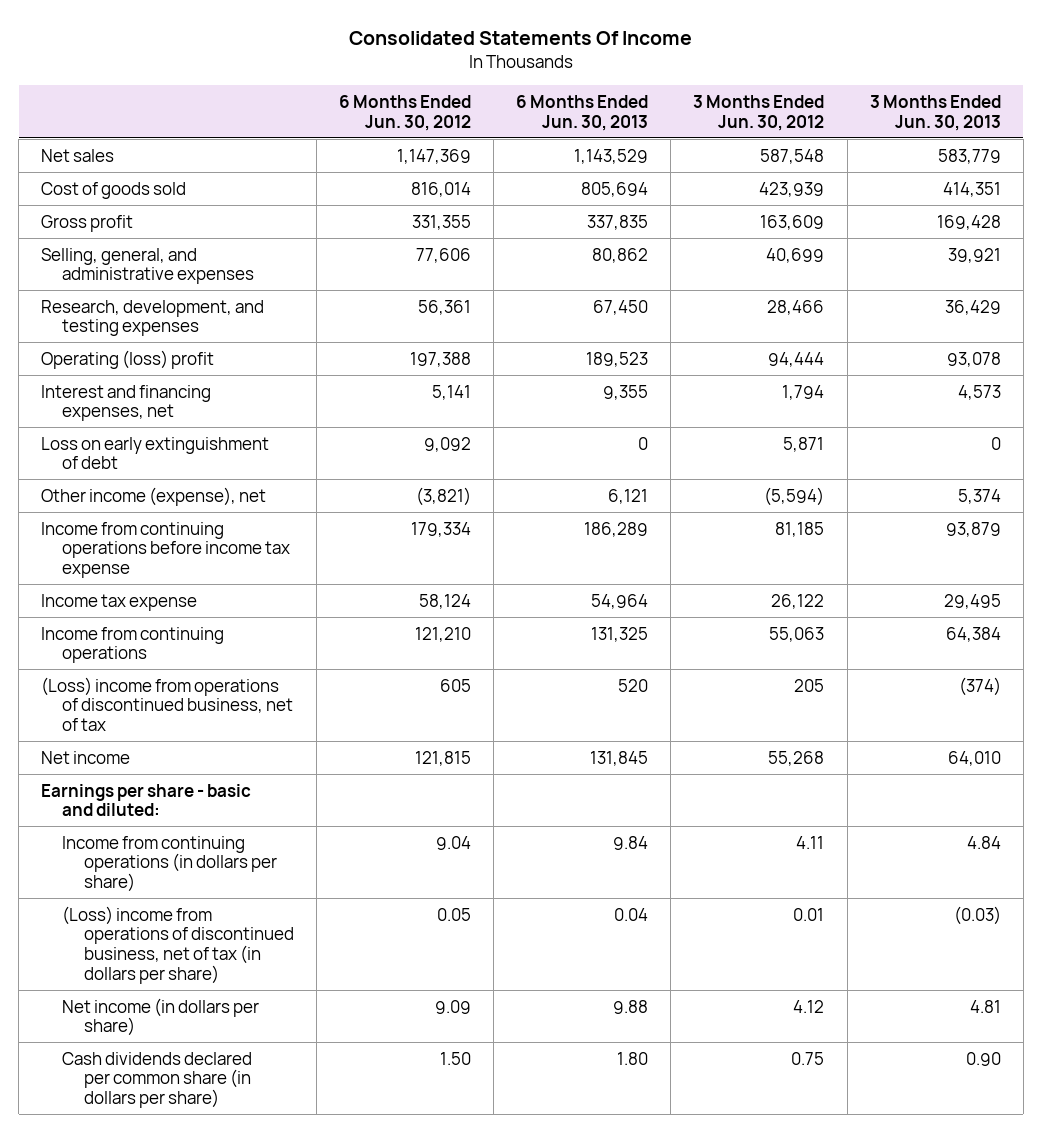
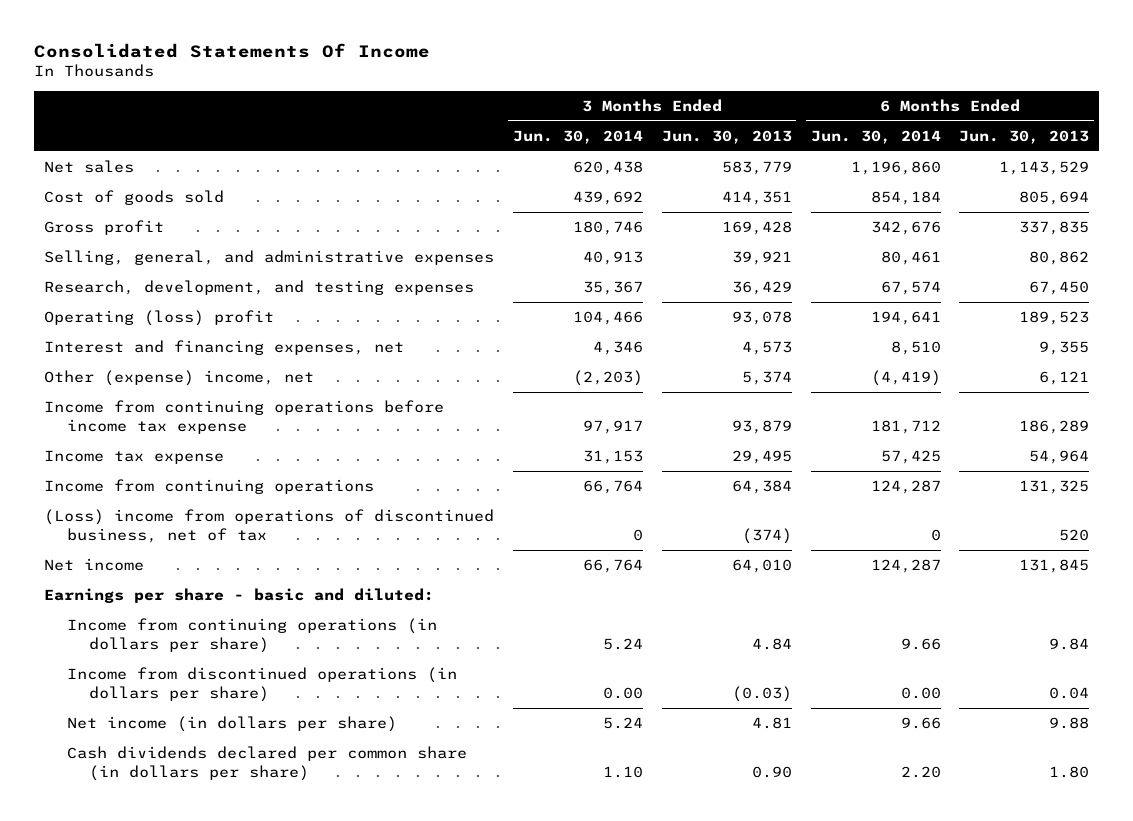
- | 6 Months Ended Jun. 30, 2012 | 6 Months Ended Jun. 30, 2013 | 3 Months Ended Jun. 30, 2012 | 3 Months Ended Jun. 30, 2013
+ | 3 Months Ended Jun. 30, 2014 | 3 Months Ended Jun. 30, 2013 | 6 Months Ended Jun. 30, 2014 | 6 Months Ended Jun. 30, 2013
- Loss on early extinguishment of debt | 9,092 | 0 | 5,871 | 0
- Other income (expense), net | (3,821) | 6,121 | (5,594) | 5,374
+ Other (expense) income, net | (2,203) | 5,374 | (4,419) | 6,121
- (Loss) income from operations of discontinued business, net of tax (in dollars per share) | 0.05 | 0.04 | 0.01 | (0.03)
+ Income from discontinued operations (in dollars per share) | 0.00 | (0.03) | 0.00 | 0.04

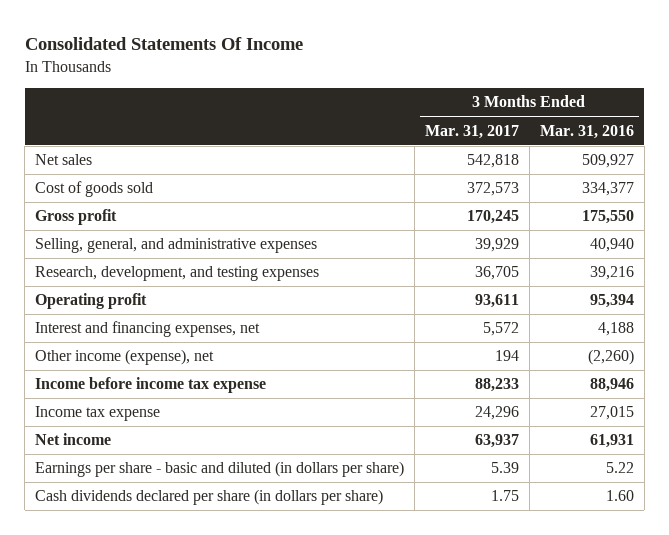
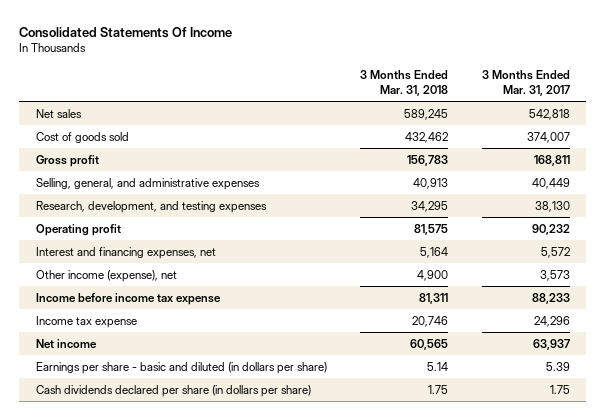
- | 3 Months Ended Mar. 31, 2017 | 3 Months Ended Mar. 31, 2016
+ | 3 Months Ended Mar. 31, 2018 | 3 Months Ended Mar. 31, 2017
- Cost of goods sold | 372,573 | 334,377
- Gross profit | 170,245 | 175,550
- Selling, general, and administrative expenses | 39,929 | 40,940
- Research, development, and testing expenses | 36,705 | 39,216
- Operating profit | 93,611 | 95,394
+ Cost of goods sold | 432,462 | 374,007
+ Gross profit | 156,783 | 168,811
+ Selling, general, and administrative expenses | 40,913 | 40,449
+ Research, development, and testing expenses | 34,295 | 38,130
+ Operating profit | 81,575 | 90,232
- Other income (expense), net | 194 | (2,260)
+ Other income (expense), net | 4,900 | 3,573

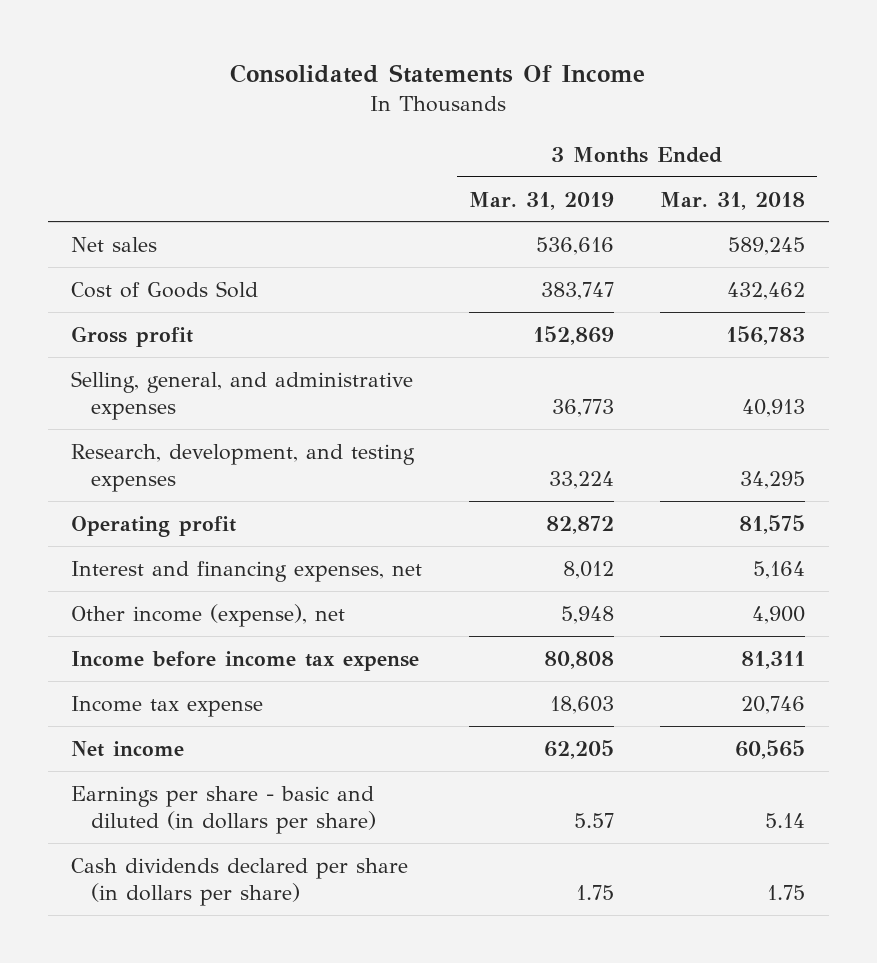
- | 3 Months Ended Mar. 31, 2018 | 3 Months Ended Mar. 31, 2017
+ | 3 Months Ended Mar. 31, 2019 | 3 Months Ended Mar. 31, 2018
- Cost of goods sold | 432,462 | 374,007
+ Cost of Goods Sold | 383,747 | 432,462

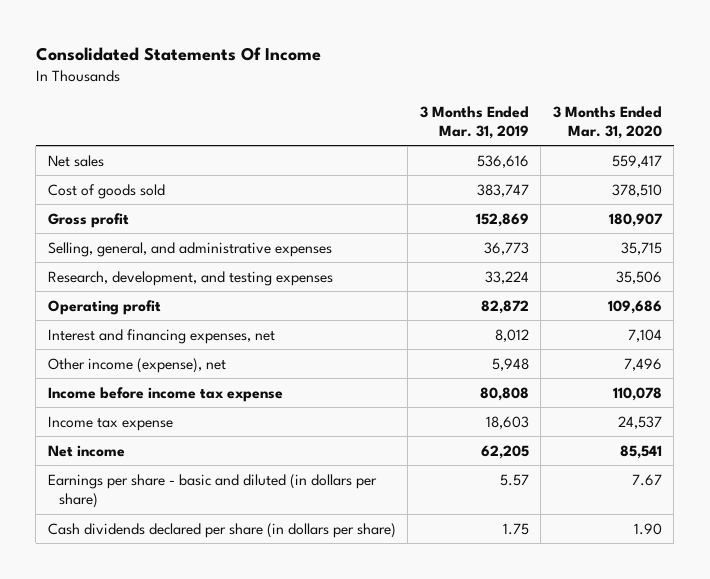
- | 3 Months Ended Mar. 31, 2019 | 3 Months Ended Mar. 31, 2018
+ | 3 Months Ended Mar. 31, 2019 | 3 Months Ended Mar. 31, 2020
- Cost of Goods Sold | 383,747 | 432,462
+ Cost of goods sold | 383,747 | 378,510

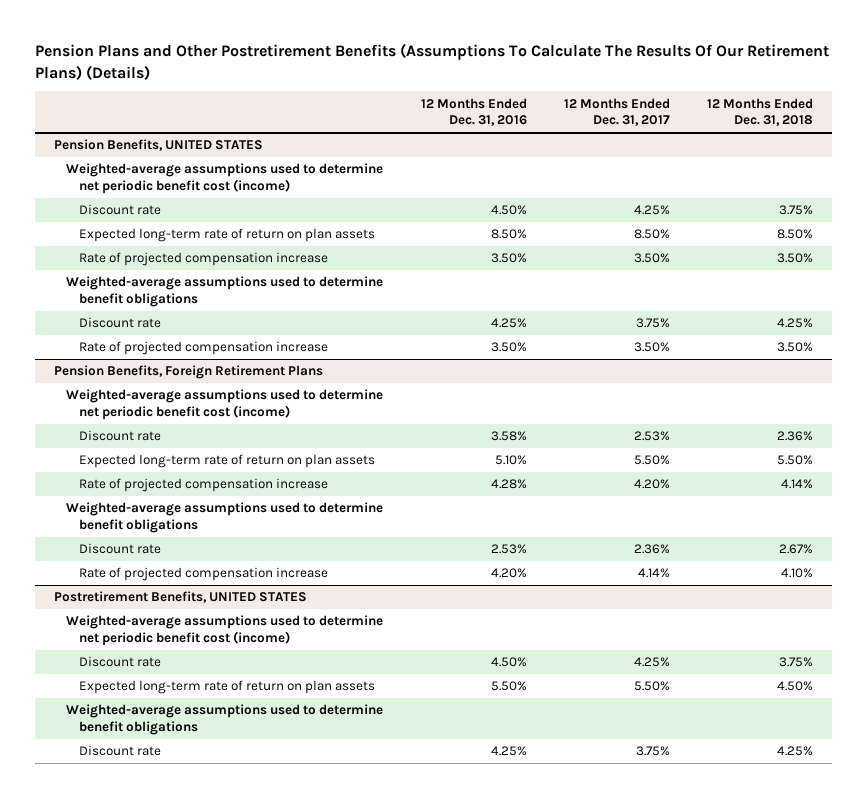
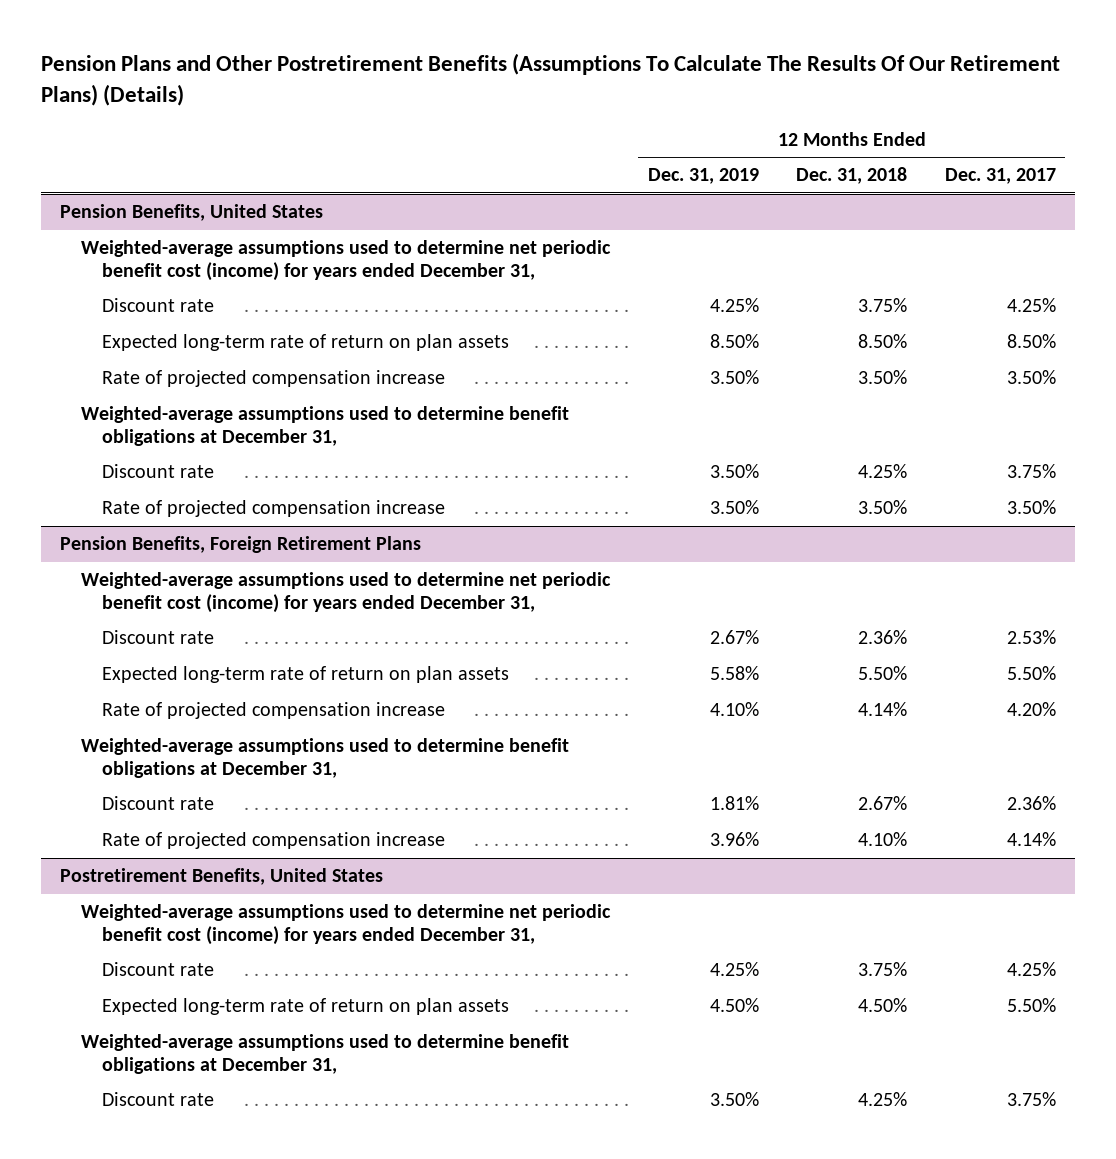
- | 12 Months Ended Dec. 31, 2016 | 12 Months Ended Dec. 31, 2017 | 12 Months Ended Dec. 31, 2018
+ | 12 Months Ended Dec. 31, 2019 | 12 Months Ended Dec. 31, 2018 | 12 Months Ended Dec. 31, 2017
- Pension Benefits, UNITED STATES
- Weighted-average assumptions used to determine net periodic benefit cost (income)
+ Pension Benefits, United States
+ Weighted-average assumptions used to determine net periodic benefit cost (income) for years ended December 31,
- Weighted-average assumptions used to determine benefit obligations
+ Weighted-average assumptions used to determine benefit obligations at December 31,
@ Pension Benefits, Foreign Retirement Plans
- Weighted-average assumptions used to determine net periodic benefit cost (income)
+ Weighted-average assumptions used to determine net periodic benefit cost (income) for years ended December 31,
- Weighted-average assumptions used to determine benefit obligations
+ Weighted-average assumptions used to determine benefit obligations at December 31,
- Postretirement Benefits, UNITED STATES
- Weighted-average assumptions used to determine net periodic benefit cost (income)
+ Postretirement Benefits, United States
+ Weighted-average assumptions used to determine net periodic benefit cost (income) for years ended December 31,
- Weighted-average assumptions used to determine benefit obligations
+ Weighted-average assumptions used to determine benefit obligations at December 31,

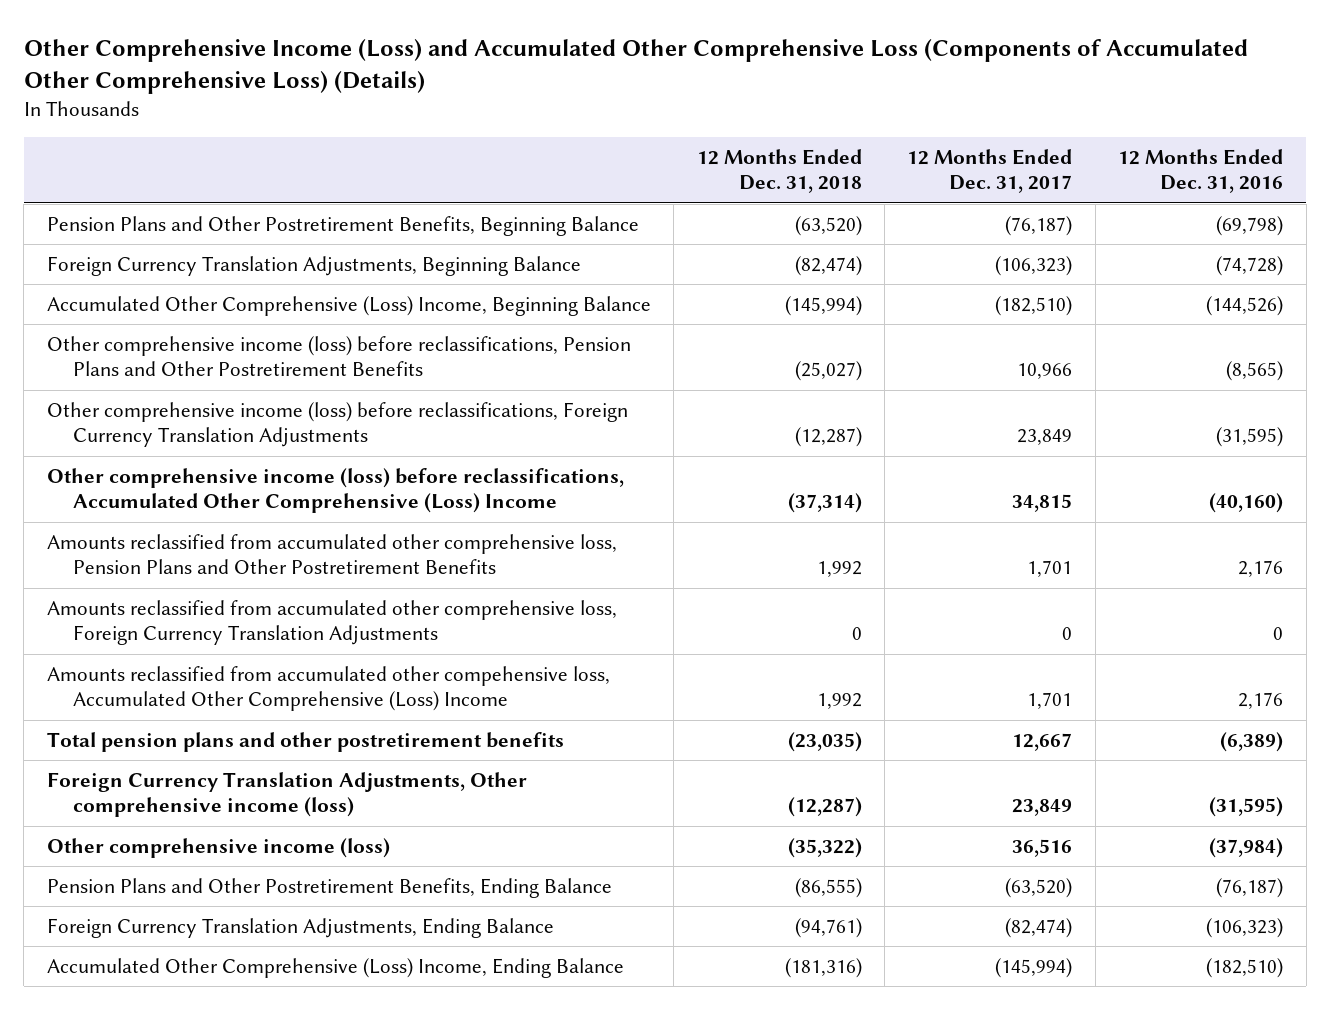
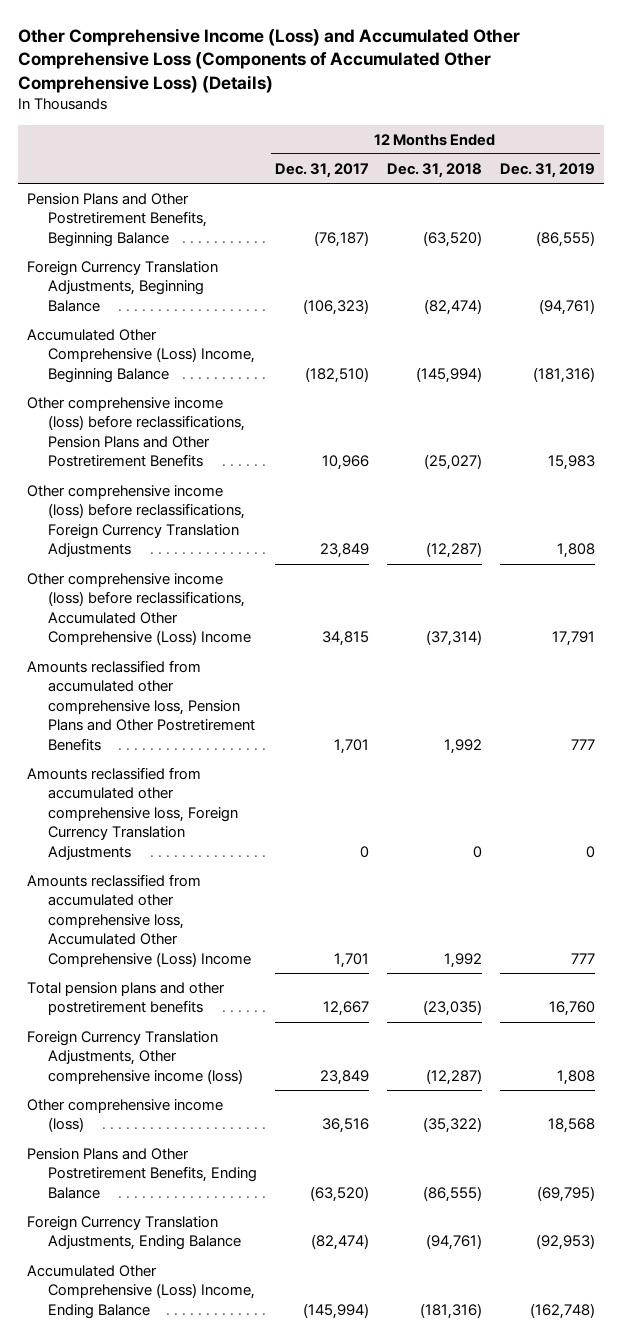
- | 12 Months Ended Dec. 31, 2018 | 12 Months Ended Dec. 31, 2017 | 12 Months Ended Dec. 31, 2016
+ | 12 Months Ended Dec. 31, 2017 | 12 Months Ended Dec. 31, 2018 | 12 Months Ended Dec. 31, 2019
- Amounts reclassified from accumulated other compehensive loss, Accumulated Other Comprehensive (Loss) Income | 1,992 | 1,701 | 2,176
+ Amounts reclassified from accumulated other comprehensive loss, Accumulated Other Comprehensive (Loss) Income | 1,701 | 1,992 | 777

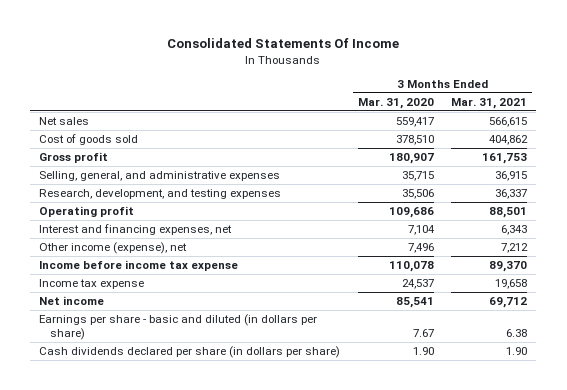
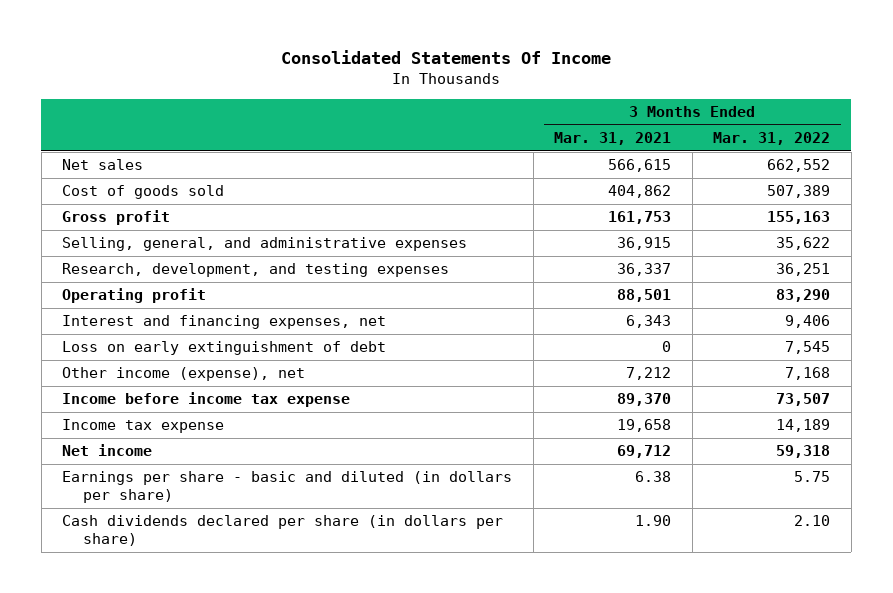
- | 3 Months Ended Mar. 31, 2020 | 3 Months Ended Mar. 31, 2021
+ | 3 Months Ended Mar. 31, 2021 | 3 Months Ended Mar. 31, 2022
+ Loss on early extinguishment of debt | 0 | 7,545

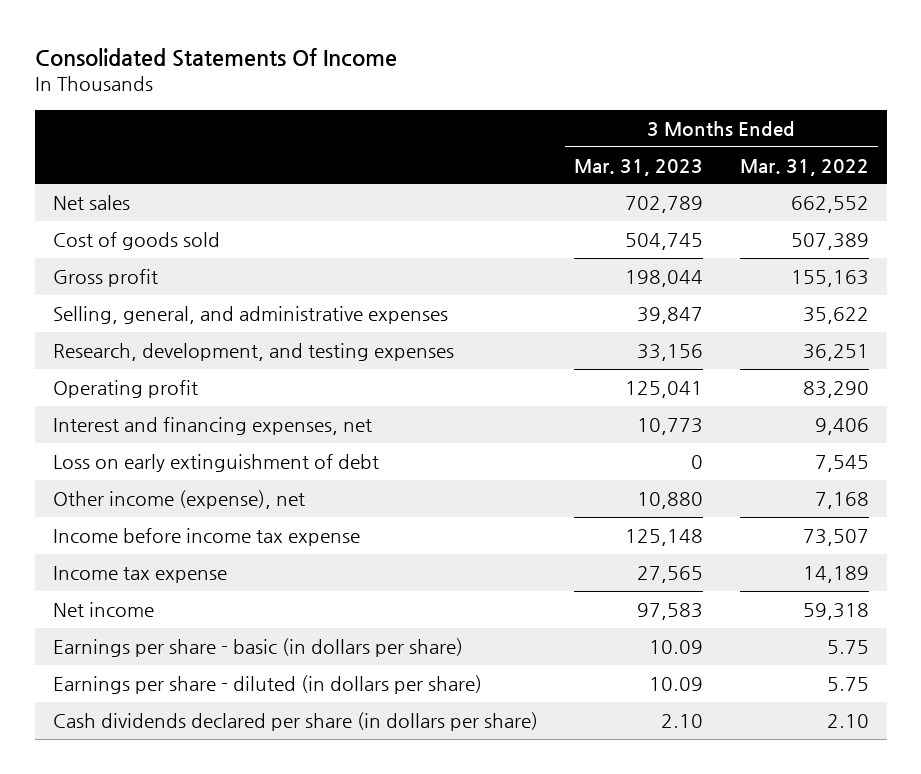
- | 3 Months Ended Mar. 31, 2021 | 3 Months Ended Mar. 31, 2022
+ | 3 Months Ended Mar. 31, 2023 | 3 Months Ended Mar. 31, 2022
- Earnings per share - basic and diluted (in dollars per share) | 6.38 | 5.75
+ Earnings per share - basic (in dollars per share) | 10.09 | 5.75
+ Earnings per share - diluted (in dollars per share) | 10.09 | 5.75

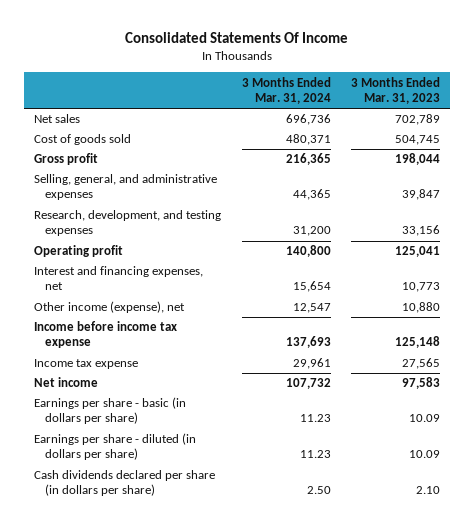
- | 3 Months Ended Mar. 31, 2023 | 3 Months Ended Mar. 31, 2022
+ | 3 Months Ended Mar. 31, 2024 | 3 Months Ended Mar. 31, 2023
- Loss on early extinguishment of debt | 0 | 7,545

